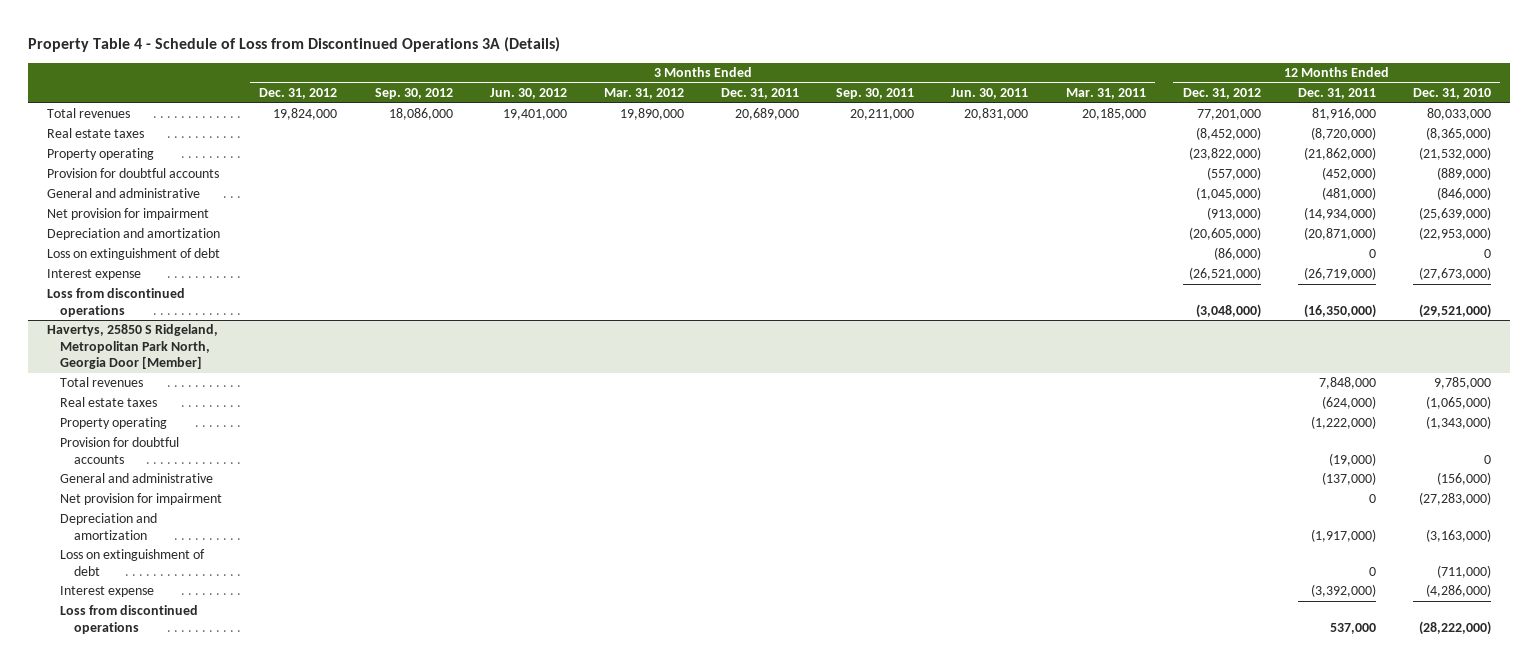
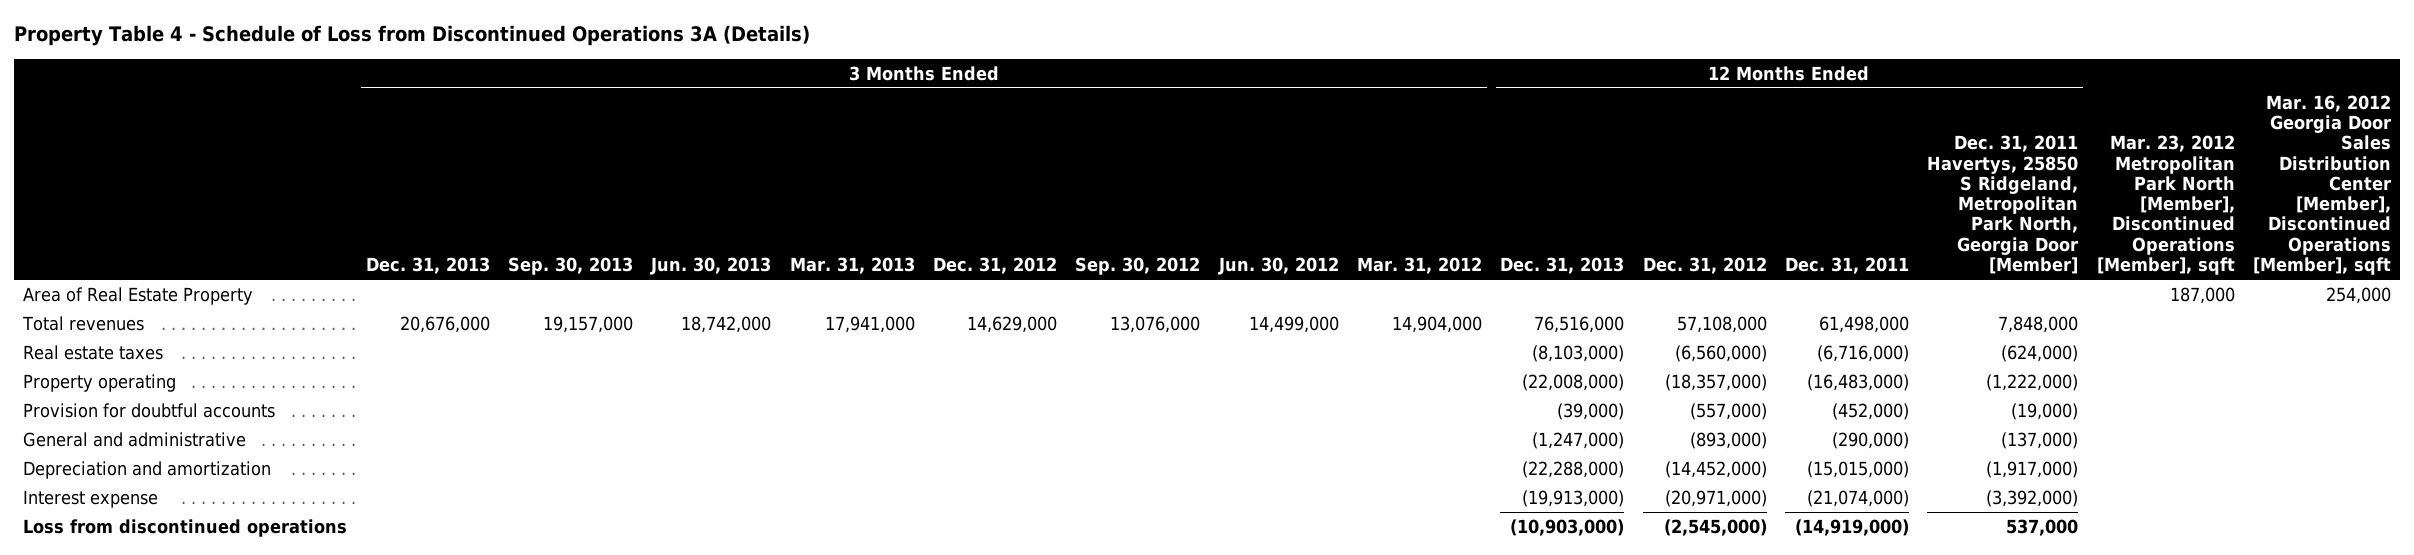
- | 3 Months Ended Dec. 31, 2012 | 3 Months Ended Sep. 30, 2012 | 3 Months Ended Jun. 30, 2012 | 3 Months Ended Mar. 31, 2012 | 3 Months Ended Dec. 31, 2011 | 3 Months Ended Sep. 30, 2011 | 3 Months Ended Jun. 30, 2011 | 3 Months Ended Mar. 31, 2011 | 12 Months Ended Dec. 31, 2012 | 12 Months Ended Dec. 31, 2011 | 12 Months Ended Dec. 31, 2010
+ | 3 Months Ended Dec. 31, 2013 | 3 Months Ended Sep. 30, 2013 | 3 Months Ended Jun. 30, 2013 | 3 Months Ended Mar. 31, 2013 | 3 Months Ended Dec. 31, 2012 | 3 Months Ended Sep. 30, 2012 | 3 Months Ended Jun. 30, 2012 | 3 Months Ended Mar. 31, 2012 | 12 Months Ended Dec. 31, 2013 | 12 Months Ended Dec. 31, 2012 | 12 Months Ended Dec. 31, 2011 | 12 Months Ended Dec. 31, 2011 Havertys, 25850 S Ridgeland, Metropolitan Park North, Georgia Door [Member] | Mar. 23, 2012 Metropolitan Park North [Member], Discontinued Operations [Member], sqft | Mar. 16, 2012 Georgia Door Sales Distribution Center [Member], Discontinued Operations [Member], sqft
- Total revenues | 19,824,000 | 18,086,000 | 19,401,000 | 19,890,000 | 20,689,000 | 20,211,000 | 20,831,000 | 20,185,000 | 77,201,000 | 81,916,000 | 80,033,000
- Real estate taxes | | | | | | | | | (8,452,000) | (8,720,000) | (8,365,000)
- Property operating | | | | | | | | | (23,822,000) | (21,862,000) | (21,532,000)
+ Area of Real Estate Property | | | | | | | | | | | | | 187,000 | 254,000
+ Total revenues | 20,676,000 | 19,157,000 | 18,742,000 | 17,941,000 | 14,629,000 | 13,076,000 | 14,499,000 | 14,904,000 | 76,516,000 | 57,108,000 | 61,498,000 | 7,848,000 | |
+ Real estate taxes | | | | | | | | | (8,103,000) | (6,560,000) | (6,716,000) | (624,000) | |
+ Property operating | | | | | | | | | (22,008,000) | (18,357,000) | (16,483,000) | (1,222,000) | |
- General and administrative | | | | | | | | | (1,045,000) | (481,000) | (846,000)
- Net provision for impairment | | | | | | | | | (913,000) | (14,934,000) | (25,639,000)
- Depreciation and amortization | | | | | | | | | (20,605,000) | (20,871,000) | (22,953,000)
- Loss on extinguishment of debt | | | | | | | | | (86,000) | 0 | 0
- Interest expense | | | | | | | | | (26,521,000) | (26,719,000) | (27,673,000)
- Loss from discontinued operations | | | | | | | | | (3,048,000) | (16,350,000) | (29,521,000)
- Havertys, 25850 S Ridgeland, Metropolitan Park North, Georgia Door [Member]
- Total revenues | | | | | | | | | | 7,848,000 | 9,785,000
- Real estate taxes | | | | | | | | | | (624,000) | (1,065,000)
- Property operating | | | | | | | | | | (1,222,000) | (1,343,000)
- Provision for doubtful accounts | | | | | | | | | | (19,000) | 0
- General and administrative | | | | | | | | | | (137,000) | (156,000)
- Net provision for impairment | | | | | | | | | | 0 | (27,283,000)
- Depreciation and amortization | | | | | | | | | | (1,917,000) | (3,163,000)
- Loss on extinguishment of debt | | | | | | | | | | 0 | (711,000)
- Interest expense | | | | | | | | | | (3,392,000) | (4,286,000)
- Loss from discontinued operations | | | | | | | | | | 537,000 | (28,222,000)
+ General and administrative | | | | | | | | | (1,247,000) | (893,000) | (290,000) | (137,000) | |
+ Depreciation and amortization | | | | | | | | | (22,288,000) | (14,452,000) | (15,015,000) | (1,917,000) | |
+ Interest expense | | | | | | | | | (19,913,000) | (20,971,000) | (21,074,000) | (3,392,000) | |
+ Loss from discontinued operations | | | | | | | | | (10,903,000) | (2,545,000) | (14,919,000) | 537,000 | |

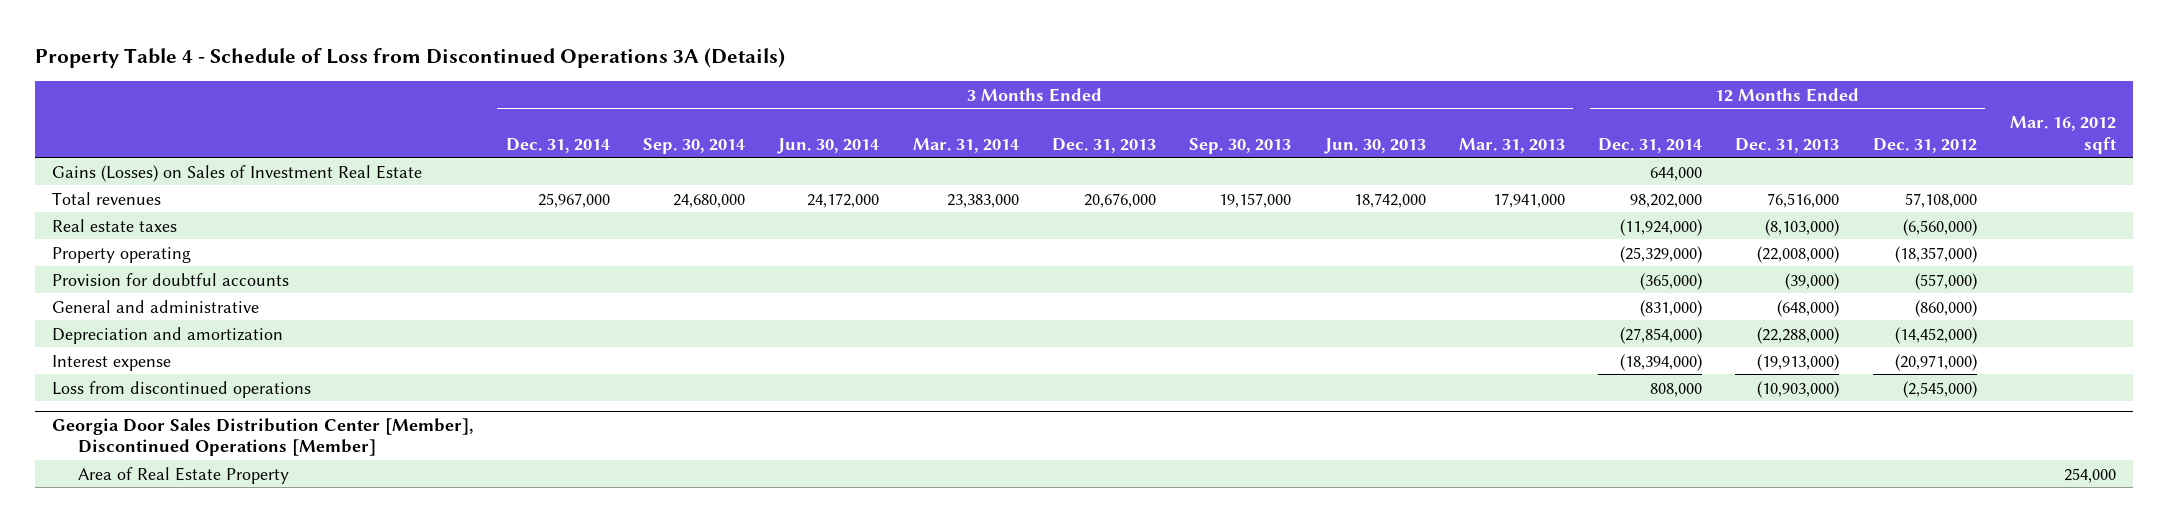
- | 3 Months Ended Dec. 31, 2013 | 3 Months Ended Sep. 30, 2013 | 3 Months Ended Jun. 30, 2013 | 3 Months Ended Mar. 31, 2013 | 3 Months Ended Dec. 31, 2012 | 3 Months Ended Sep. 30, 2012 | 3 Months Ended Jun. 30, 2012 | 3 Months Ended Mar. 31, 2012 | 12 Months Ended Dec. 31, 2013 | 12 Months Ended Dec. 31, 2012 | 12 Months Ended Dec. 31, 2011 | 12 Months Ended Dec. 31, 2011 Havertys, 25850 S Ridgeland, Metropolitan Park North, Georgia Door [Member] | Mar. 23, 2012 Metropolitan Park North [Member], Discontinued Operations [Member], sqft | Mar. 16, 2012 Georgia Door Sales Distribution Center [Member], Discontinued Operations [Member], sqft
+ | 3 Months Ended Dec. 31, 2014 | 3 Months Ended Sep. 30, 2014 | 3 Months Ended Jun. 30, 2014 | 3 Months Ended Mar. 31, 2014 | 3 Months Ended Dec. 31, 2013 | 3 Months Ended Sep. 30, 2013 | 3 Months Ended Jun. 30, 2013 | 3 Months Ended Mar. 31, 2013 | 12 Months Ended Dec. 31, 2014 | 12 Months Ended Dec. 31, 2013 | 12 Months Ended Dec. 31, 2012 | Mar. 16, 2012 sqft
- Area of Real Estate Property | | | | | | | | | | | | | 187,000 | 254,000
+ Gains (Losses) on Sales of Investment Real Estate | | | | | | | | | 644,000 | | |
- General and administrative | | | | | | | | | (1,247,000) | (893,000) | (290,000) | (137,000) | |
+ General and administrative | | | | | | | | | (831,000) | (648,000) | (860,000) |
+ Georgia Door Sales Distribution Center [Member], Discontinued Operations [Member]
+ Area of Real Estate Property | | | | | | | | | | | | 254,000

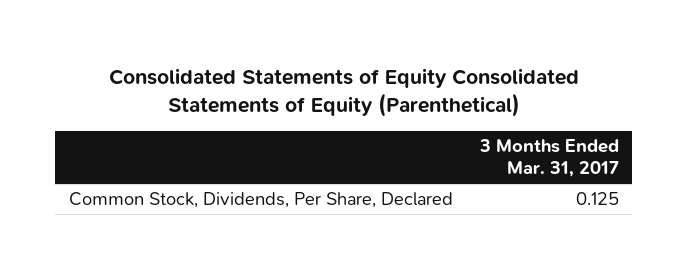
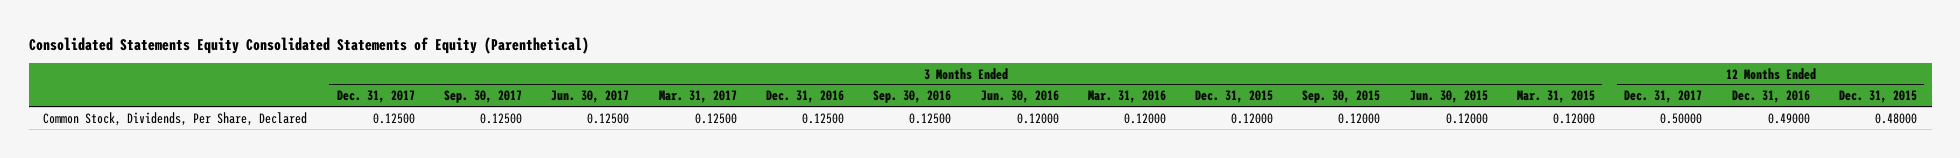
- Consolidated Statements of Equity Consolidated Statements of Equity (Parenthetical)
+ Consolidated Statements Equity Consolidated Statements of Equity (Parenthetical)
- | 3 Months Ended Mar. 31, 2017
+ | 3 Months Ended Dec. 31, 2017 | 3 Months Ended Sep. 30, 2017 | 3 Months Ended Jun. 30, 2017 | 3 Months Ended Mar. 31, 2017 | 3 Months Ended Dec. 31, 2016 | 3 Months Ended Sep. 30, 2016 | 3 Months Ended Jun. 30, 2016 | 3 Months Ended Mar. 31, 2016 | 3 Months Ended Dec. 31, 2015 | 3 Months Ended Sep. 30, 2015 | 3 Months Ended Jun. 30, 2015 | 3 Months Ended Mar. 31, 2015 | 12 Months Ended Dec. 31, 2017 | 12 Months Ended Dec. 31, 2016 | 12 Months Ended Dec. 31, 2015
- Common Stock, Dividends, Per Share, Declared | 0.125
+ Common Stock, Dividends, Per Share, Declared | 0.12500 | 0.12500 | 0.12500 | 0.12500 | 0.12500 | 0.12500 | 0.12000 | 0.12000 | 0.12000 | 0.12000 | 0.12000 | 0.12000 | 0.50000 | 0.49000 | 0.48000

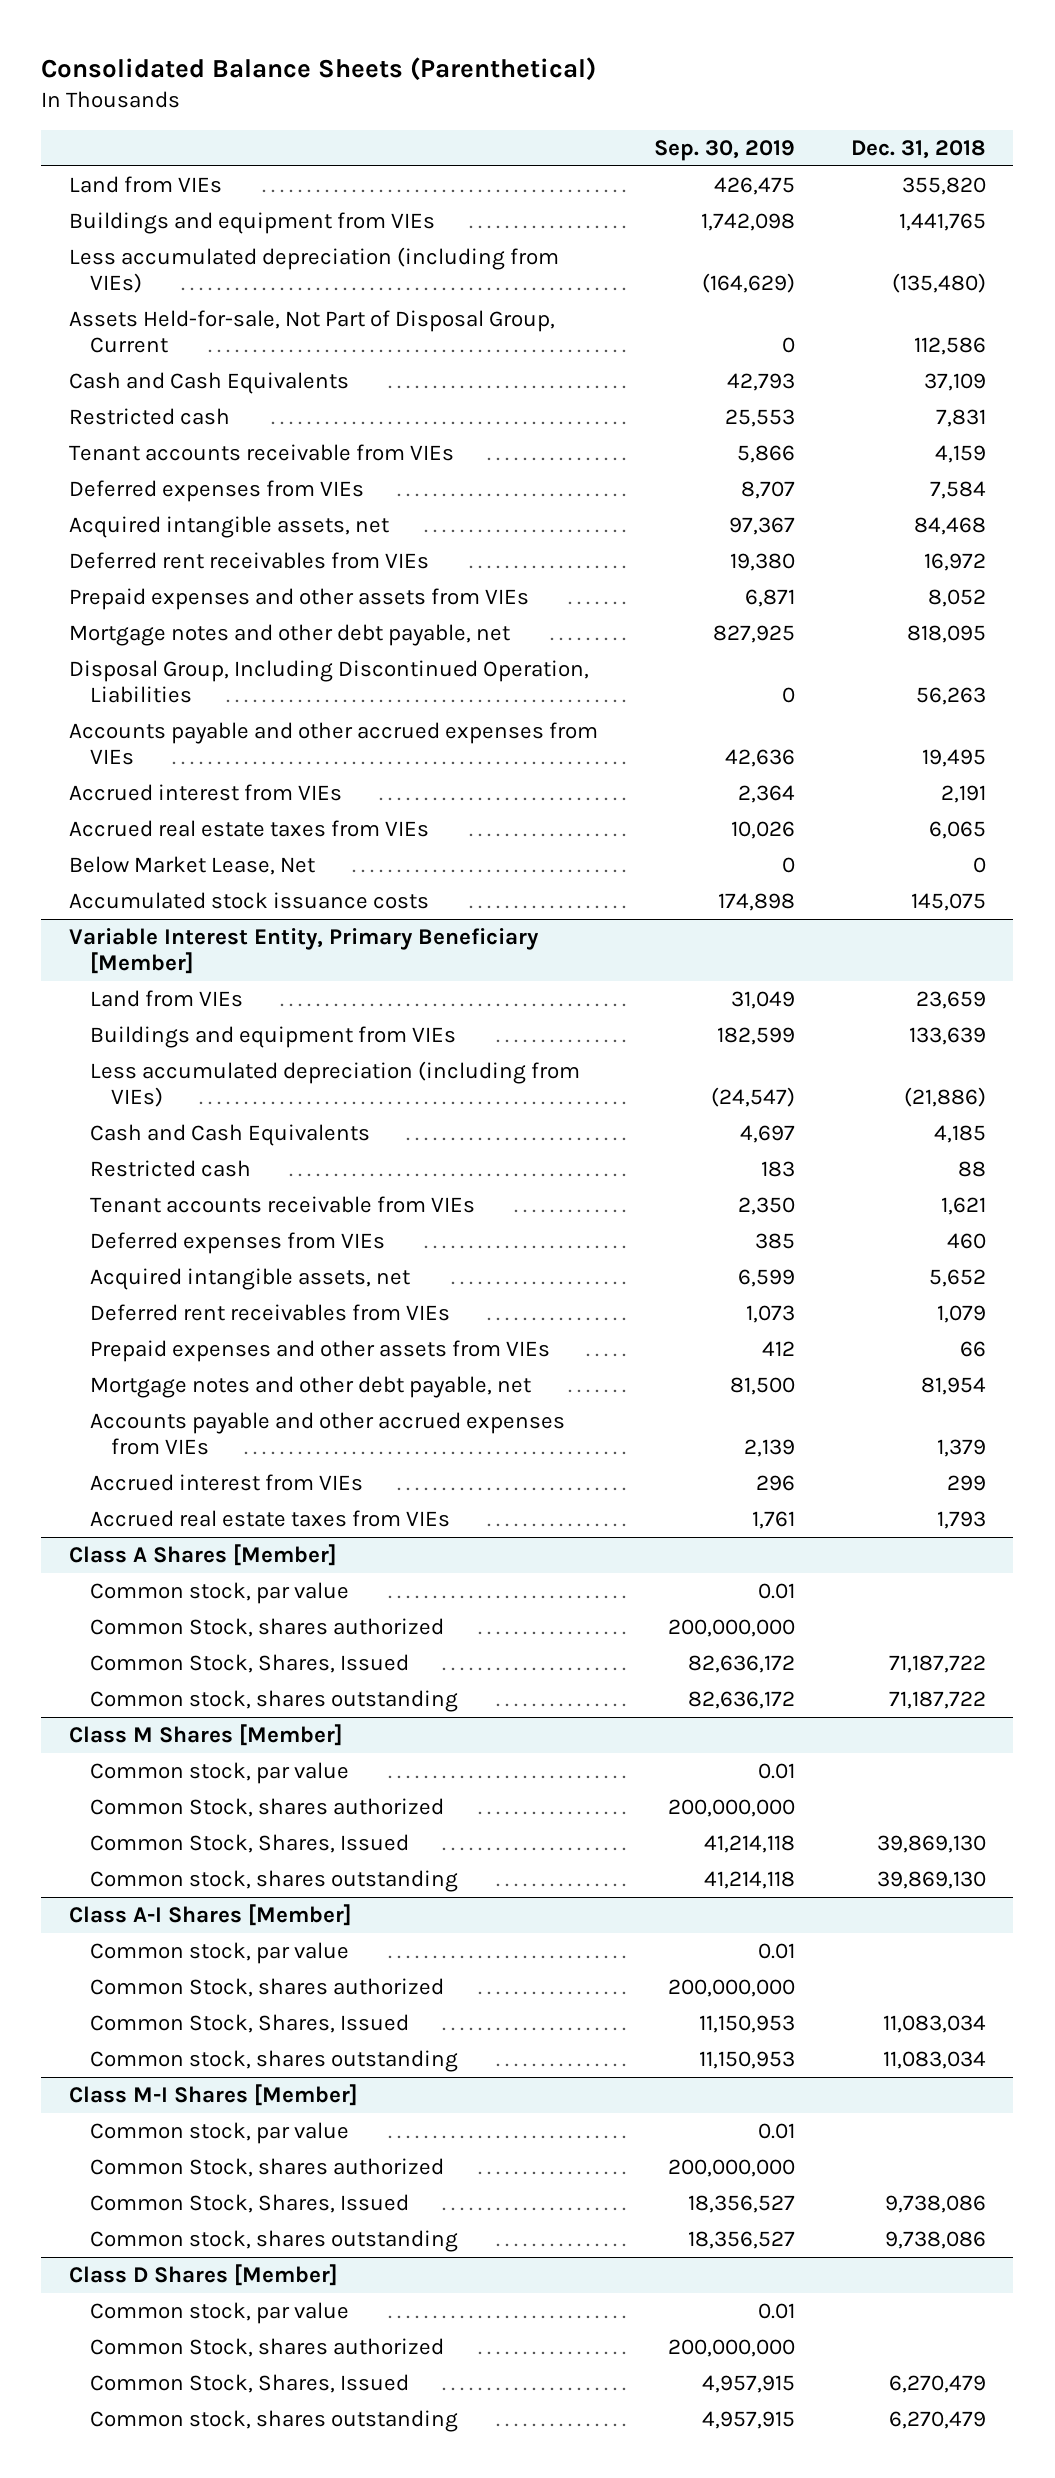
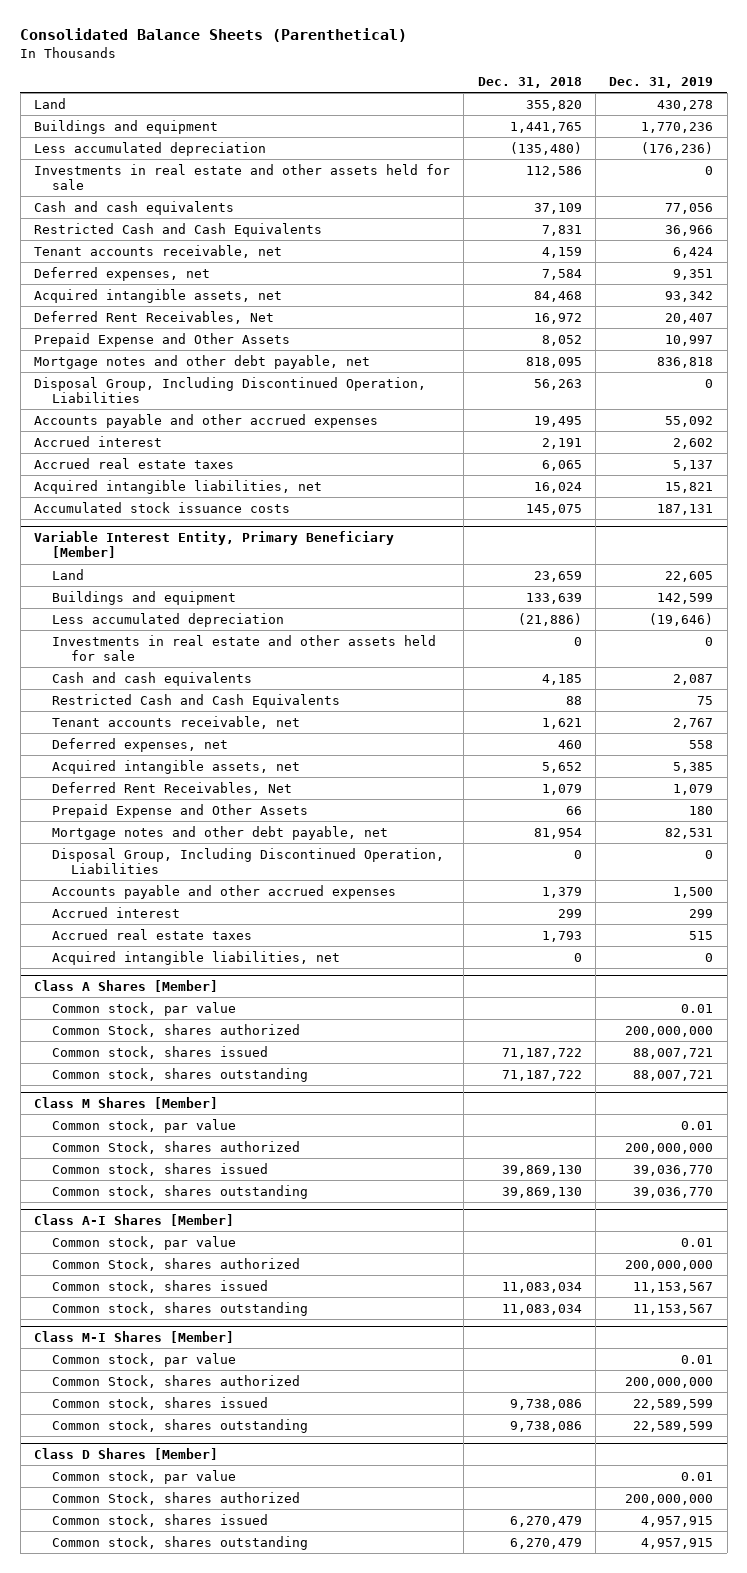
- | Sep. 30, 2019 | Dec. 31, 2018
+ | Dec. 31, 2018 | Dec. 31, 2019
- Land from VIEs | 426,475 | 355,820
- Buildings and equipment from VIEs | 1,742,098 | 1,441,765
- Less accumulated depreciation (including from VIEs) | (164,629) | (135,480)
- Assets Held-for-sale, Not Part of Disposal Group, Current | 0 | 112,586
- Cash and Cash Equivalents | 42,793 | 37,109
- Restricted cash | 25,553 | 7,831
- Tenant accounts receivable from VIEs | 5,866 | 4,159
- Deferred expenses from VIEs | 8,707 | 7,584
+ Land | 355,820 | 430,278
+ Buildings and equipment | 1,441,765 | 1,770,236
+ Less accumulated depreciation | (135,480) | (176,236)
+ Investments in real estate and other assets held for sale | 112,586 | 0
+ Cash and cash equivalents | 37,109 | 77,056
+ Restricted Cash and Cash Equivalents | 7,831 | 36,966
+ Tenant accounts receivable, net | 4,159 | 6,424
+ Deferred expenses, net | 7,584 | 9,351
- Deferred rent receivables from VIEs | 19,380 | 16,972
- Prepaid expenses and other assets from VIEs | 6,871 | 8,052
+ Deferred Rent Receivables, Net | 16,972 | 20,407
+ Prepaid Expense and Other Assets | 8,052 | 10,997
- Accounts payable and other accrued expenses from VIEs | 42,636 | 19,495
- Accrued interest from VIEs | 2,364 | 2,191
- Accrued real estate taxes from VIEs | 10,026 | 6,065
- Below Market Lease, Net | 0 | 0
+ Accounts payable and other accrued expenses | 19,495 | 55,092
+ Accrued interest | 2,191 | 2,602
+ Accrued real estate taxes | 6,065 | 5,137
+ Acquired intangible liabilities, net | 16,024 | 15,821
@ Variable Interest Entity, Primary Beneficiary [Member]
- Land from VIEs | 31,049 | 23,659
- Buildings and equipment from VIEs | 182,599 | 133,639
- Less accumulated depreciation (including from VIEs) | (24,547) | (21,886)
- Cash and Cash Equivalents | 4,697 | 4,185
- Restricted cash | 183 | 88
- Tenant accounts receivable from VIEs | 2,350 | 1,621
- Deferred expenses from VIEs | 385 | 460
+ Land | 23,659 | 22,605
+ Buildings and equipment | 133,639 | 142,599
+ Less accumulated depreciation | (21,886) | (19,646)
+ Investments in real estate and other assets held for sale | 0 | 0
+ Cash and cash equivalents | 4,185 | 2,087
+ Restricted Cash and Cash Equivalents | 88 | 75
+ Tenant accounts receivable, net | 1,621 | 2,767
+ Deferred expenses, net | 460 | 558
- Deferred rent receivables from VIEs | 1,073 | 1,079
- Prepaid expenses and other assets from VIEs | 412 | 66
+ Deferred Rent Receivables, Net | 1,079 | 1,079
+ Prepaid Expense and Other Assets | 66 | 180
- Accounts payable and other accrued expenses from VIEs | 2,139 | 1,379
- Accrued interest from VIEs | 296 | 299
- Accrued real estate taxes from VIEs | 1,761 | 1,793
+ Disposal Group, Including Discontinued Operation, Liabilities | 0 | 0
+ Accounts payable and other accrued expenses | 1,379 | 1,500
+ Accrued interest | 299 | 299
+ Accrued real estate taxes | 1,793 | 515
+ Acquired intangible liabilities, net | 0 | 0
@ Class A Shares [Member]
- Common Stock, Shares, Issued | 82,636,172 | 71,187,722
+ Common stock, shares issued | 71,187,722 | 88,007,721
@ Class M Shares [Member]
- Common Stock, Shares, Issued | 41,214,118 | 39,869,130
+ Common stock, shares issued | 39,869,130 | 39,036,770
@ Class A-I Shares [Member]
- Common Stock, Shares, Issued | 11,150,953 | 11,083,034
+ Common stock, shares issued | 11,083,034 | 11,153,567
@ Class M-I Shares [Member]
- Common Stock, Shares, Issued | 18,356,527 | 9,738,086
+ Common stock, shares issued | 9,738,086 | 22,589,599
@ Class D Shares [Member]
- Common Stock, Shares, Issued | 4,957,915 | 6,270,479
+ Common stock, shares issued | 6,270,479 | 4,957,915

